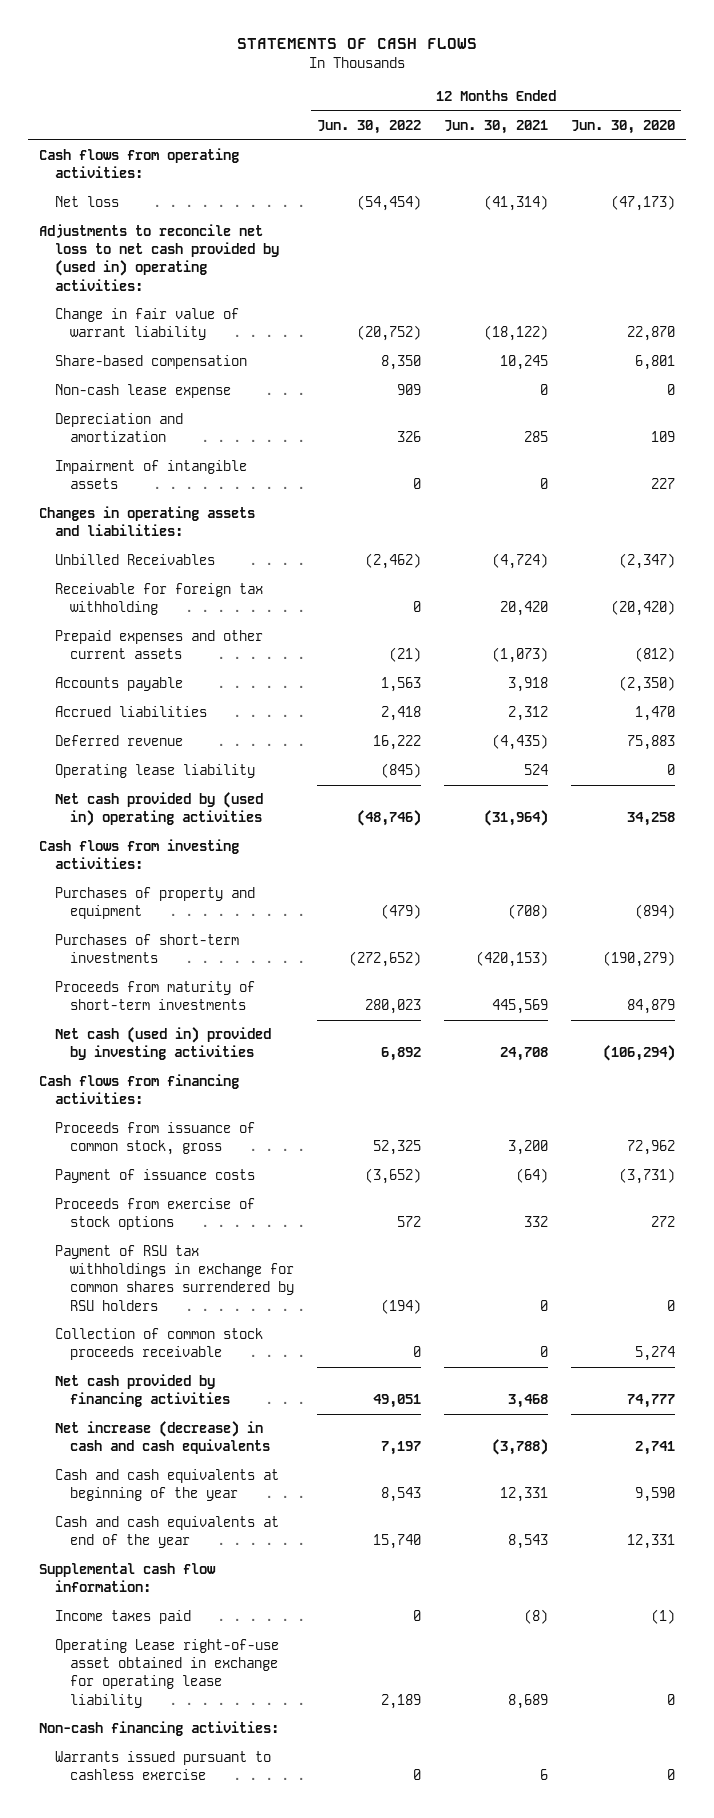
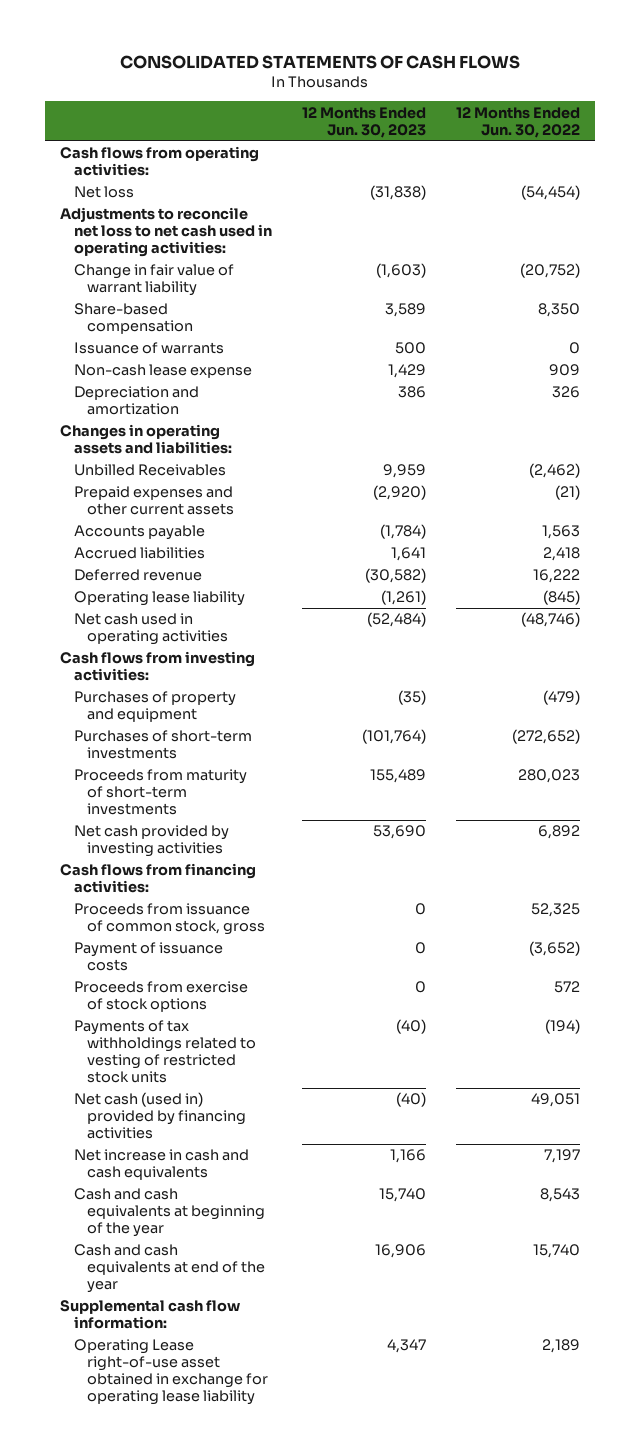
- STATEMENTS OF CASH FLOWS
+ CONSOLIDATED STATEMENTS OF CASH FLOWS
- | 12 Months Ended Jun. 30, 2022 | 12 Months Ended Jun. 30, 2021 | 12 Months Ended Jun. 30, 2020
+ | 12 Months Ended Jun. 30, 2023 | 12 Months Ended Jun. 30, 2022
- Adjustments to reconcile net loss to net cash provided by (used in) operating activities:
+ Adjustments to reconcile net loss to net cash used in operating activities:
+ Issuance of warrants | 500 | 0
- Impairment of intangible assets | 0 | 0 | 227
- Receivable for foreign tax withholding | 0 | 20,420 | (20,420)
- Net cash provided by (used in) operating activities | (48,746) | (31,964) | 34,258
+ Net cash used in operating activities | (52,484) | (48,746)
- Net cash (used in) provided by investing activities | 6,892 | 24,708 | (106,294)
+ Net cash provided by investing activities | 53,690 | 6,892
- Payment of RSU tax withholdings in exchange for common shares surrendered by RSU holders | (194) | 0 | 0
- Collection of common stock proceeds receivable | 0 | 0 | 5,274
- Net cash provided by financing activities | 49,051 | 3,468 | 74,777
- Net increase (decrease) in cash and cash equivalents | 7,197 | (3,788) | 2,741
+ Payments of tax withholdings related to vesting of restricted stock units | (40) | (194)
+ Net cash (used in) provided by financing activities | (40) | 49,051
+ Net increase in cash and cash equivalents | 1,166 | 7,197
- Income taxes paid | 0 | (8) | (1)
- Non-cash financing activities:
- Warrants issued pursuant to cashless exercise | 0 | 6 | 0

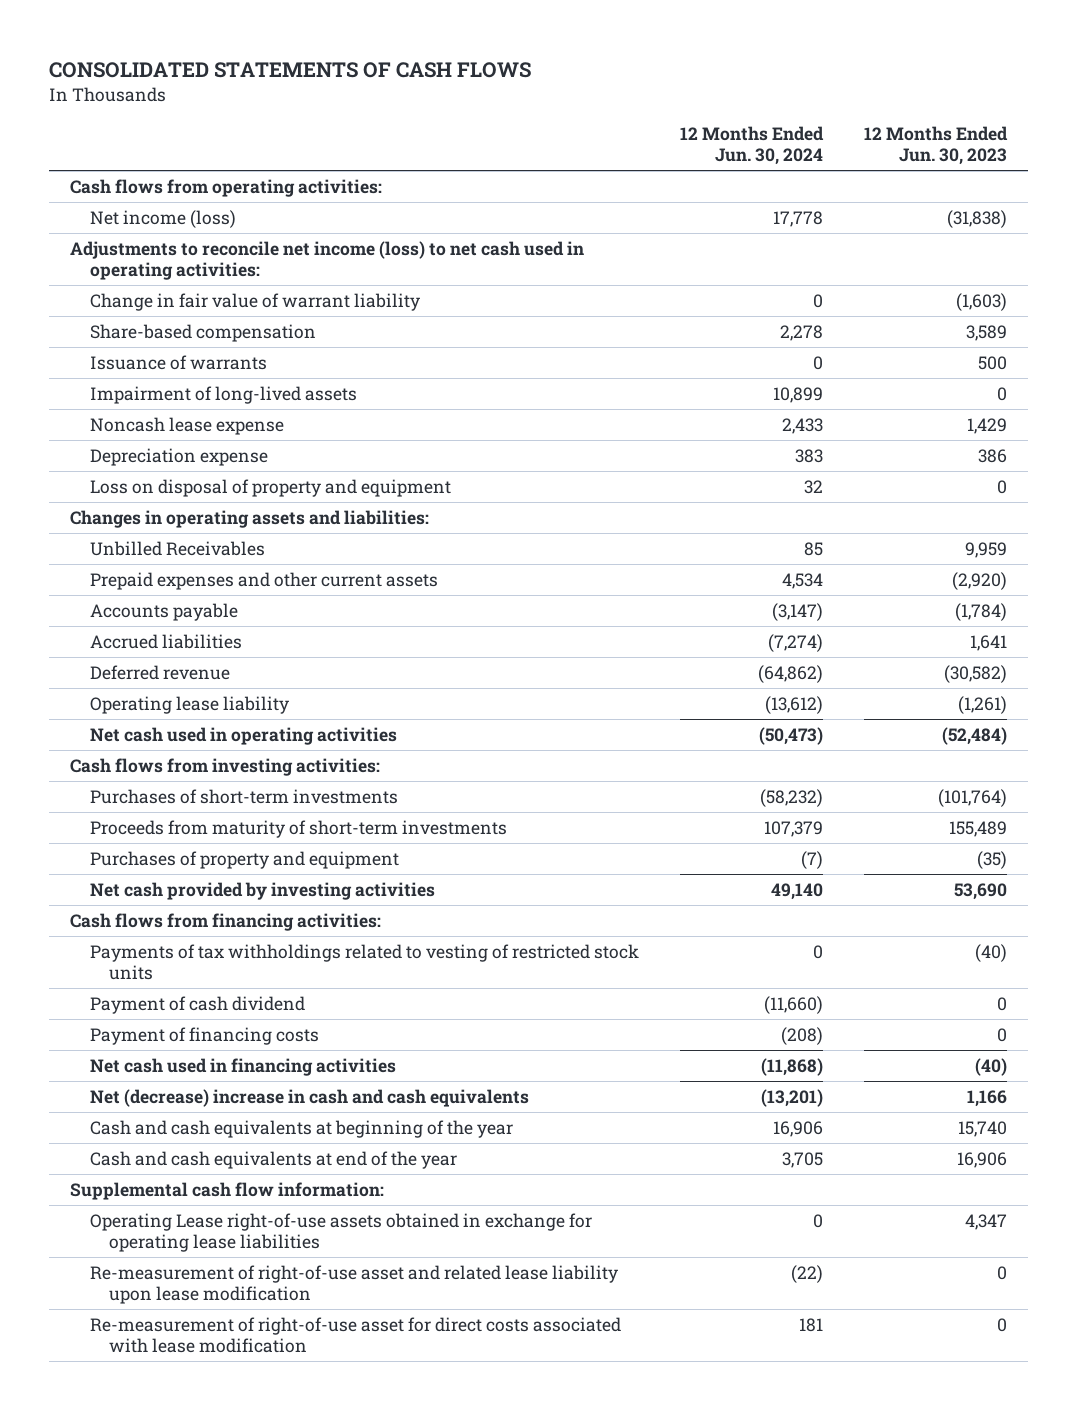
- | 12 Months Ended Jun. 30, 2023 | 12 Months Ended Jun. 30, 2022
+ | 12 Months Ended Jun. 30, 2024 | 12 Months Ended Jun. 30, 2023
- Net loss | (31,838) | (54,454)
- Adjustments to reconcile net loss to net cash used in operating activities:
+ Net income (loss) | 17,778 | (31,838)
+ Adjustments to reconcile net income (loss) to net cash used in operating activities:
- Non-cash lease expense | 1,429 | 909
- Depreciation and amortization | 386 | 326
+ Impairment of long-lived assets | 10,899 | 0
+ Noncash lease expense | 2,433 | 1,429
+ Depreciation expense | 383 | 386
+ Loss on disposal of property and equipment | 32 | 0
moved down: Purchases of property and equipment | (7) | (35)
- Proceeds from issuance of common stock, gross | 0 | 52,325
- Payment of issuance costs | 0 | (3,652)
- Proceeds from exercise of stock options | 0 | 572
- Net cash (used in) provided by financing activities | (40) | 49,051
- Net increase in cash and cash equivalents | 1,166 | 7,197
+ Payment of cash dividend | (11,660) | 0
+ Payment of financing costs | (208) | 0
+ Net cash used in financing activities | (11,868) | (40)
+ Net (decrease) increase in cash and cash equivalents | (13,201) | 1,166
- Operating Lease right-of-use asset obtained in exchange for operating lease liability | 4,347 | 2,189
+ Operating Lease right-of-use assets obtained in exchange for operating lease liabilities | 0 | 4,347
+ Re-measurement of right-of-use asset and related lease liability upon lease modification | (22) | 0
+ Re-measurement of right-of-use asset for direct costs associated with lease modification | 181 | 0

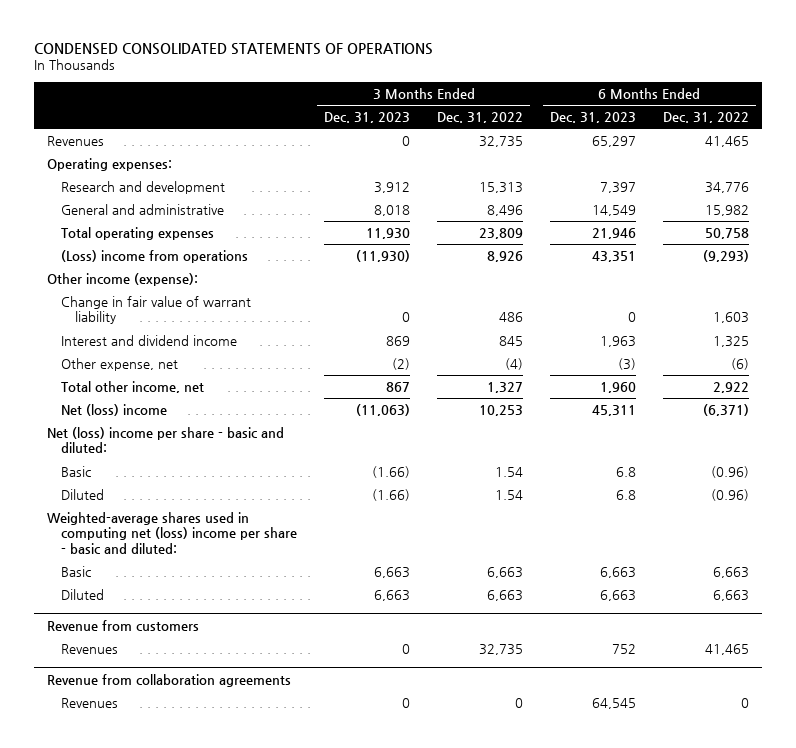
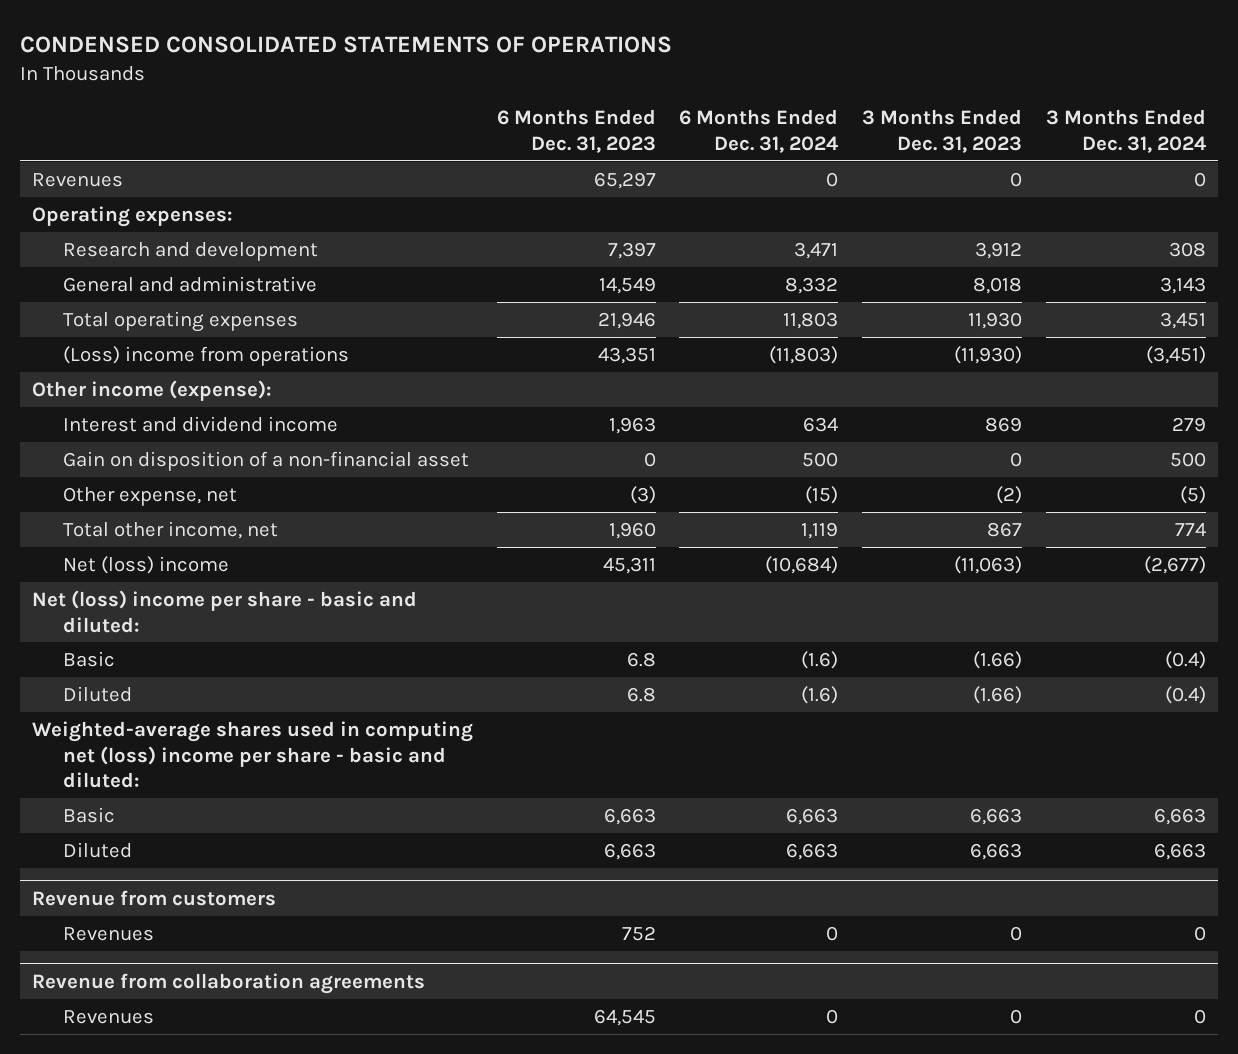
- | 3 Months Ended Dec. 31, 2023 | 3 Months Ended Dec. 31, 2022 | 6 Months Ended Dec. 31, 2023 | 6 Months Ended Dec. 31, 2022
+ | 6 Months Ended Dec. 31, 2023 | 6 Months Ended Dec. 31, 2024 | 3 Months Ended Dec. 31, 2023 | 3 Months Ended Dec. 31, 2024
- Change in fair value of warrant liability | 0 | 486 | 0 | 1,603
+ Gain on disposition of a non-financial asset | 0 | 500 | 0 | 500

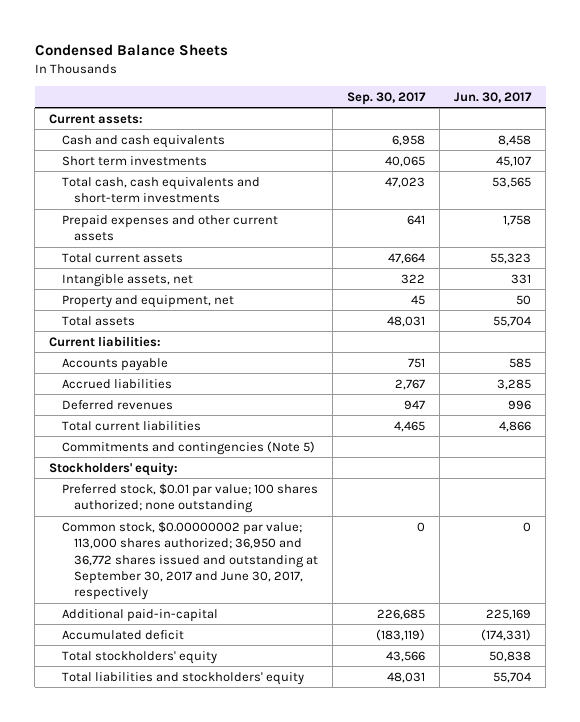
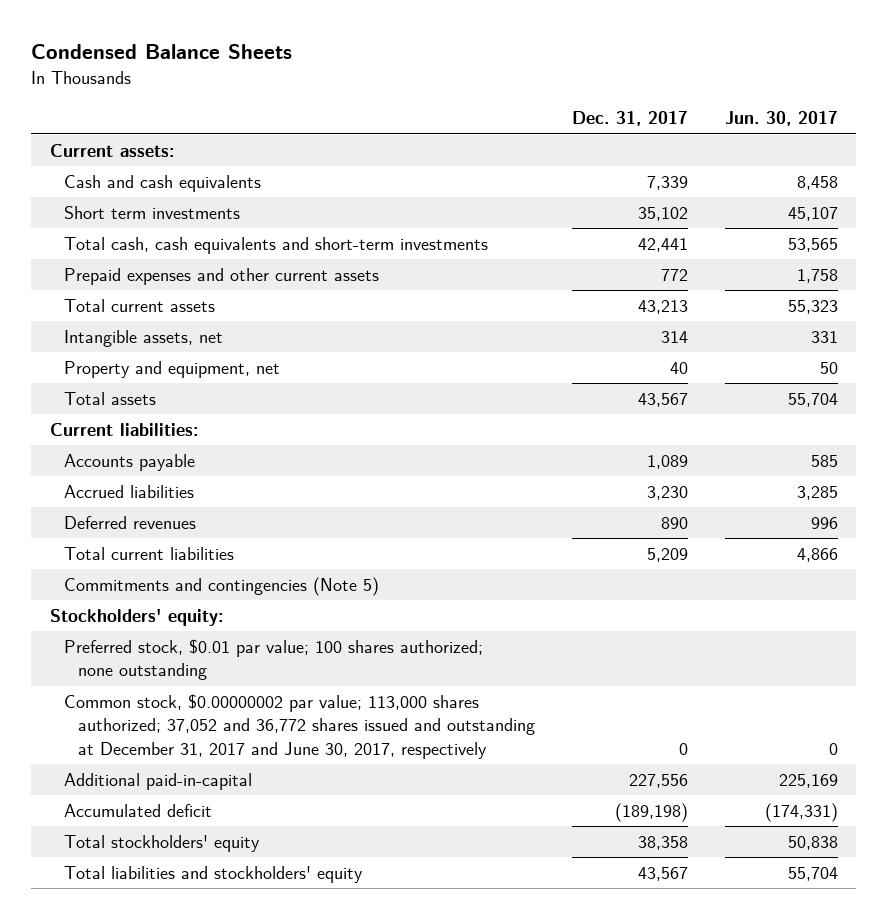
- | Sep. 30, 2017 | Jun. 30, 2017
+ | Dec. 31, 2017 | Jun. 30, 2017
- Common stock, $0.00000002 par value; 113,000 shares authorized; 36,950 and 36,772 shares issued and outstanding at September 30, 2017 and June 30, 2017, respectively | 0 | 0
+ Common stock, $0.00000002 par value; 113,000 shares authorized; 37,052 and 36,772 shares issued and outstanding at December 31, 2017 and June 30, 2017, respectively | 0 | 0

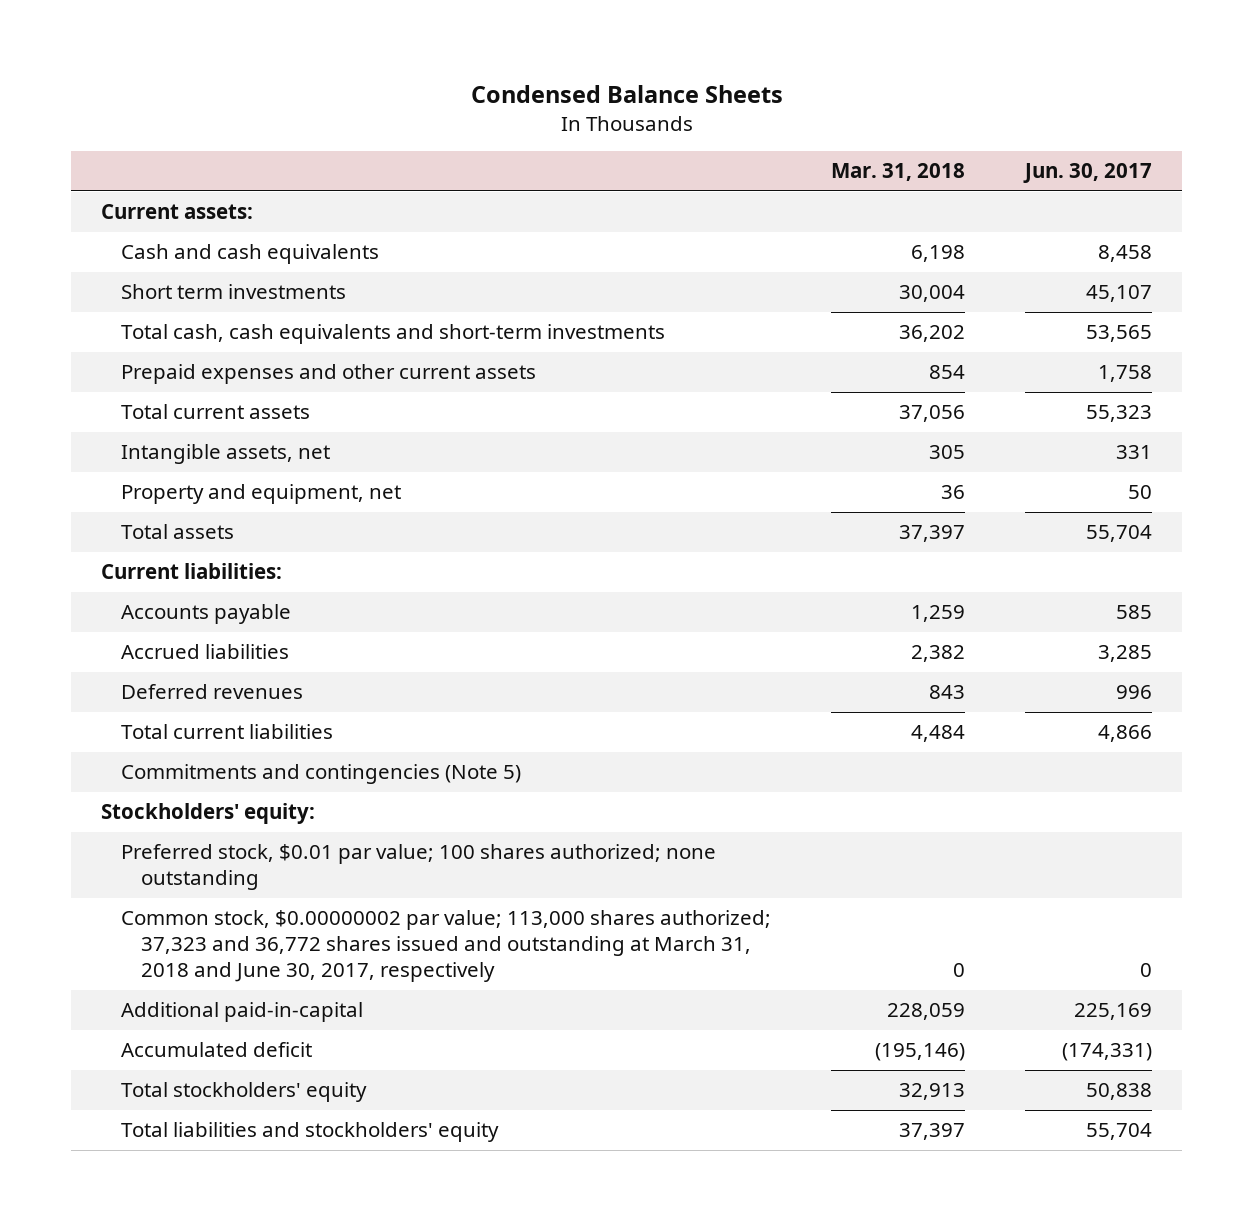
- | Dec. 31, 2017 | Jun. 30, 2017
+ | Mar. 31, 2018 | Jun. 30, 2017
- Common stock, $0.00000002 par value; 113,000 shares authorized; 37,052 and 36,772 shares issued and outstanding at December 31, 2017 and June 30, 2017, respectively | 0 | 0
+ Common stock, $0.00000002 par value; 113,000 shares authorized; 37,323 and 36,772 shares issued and outstanding at March 31, 2018 and June 30, 2017, respectively | 0 | 0

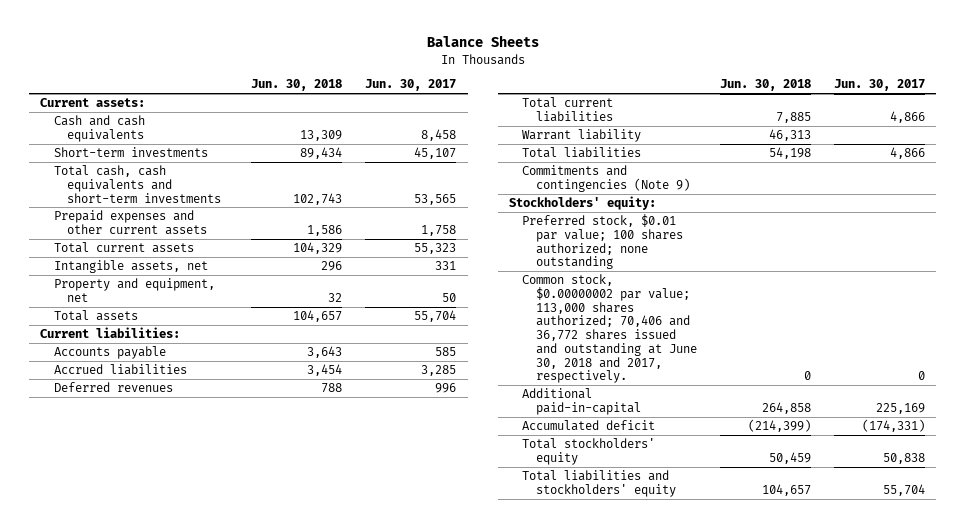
- Condensed Balance Sheets
+ Balance Sheets
- | Mar. 31, 2018 | Jun. 30, 2017
+ | Jun. 30, 2018 | Jun. 30, 2017
- Short term investments | 30,004 | 45,107
+ Short-term investments | 89,434 | 45,107
- Commitments and contingencies (Note 5)
+ Warrant liability | 46,313 |
+ Total liabilities | 54,198 | 4,866
+ Commitments and contingencies (Note 9)
- Common stock, $0.00000002 par value; 113,000 shares authorized; 37,323 and 36,772 shares issued and outstanding at March 31, 2018 and June 30, 2017, respectively | 0 | 0
+ Common stock, $0.00000002 par value; 113,000 shares authorized; 70,406 and 36,772 shares issued and outstanding at June 30, 2018 and 2017, respectively. | 0 | 0

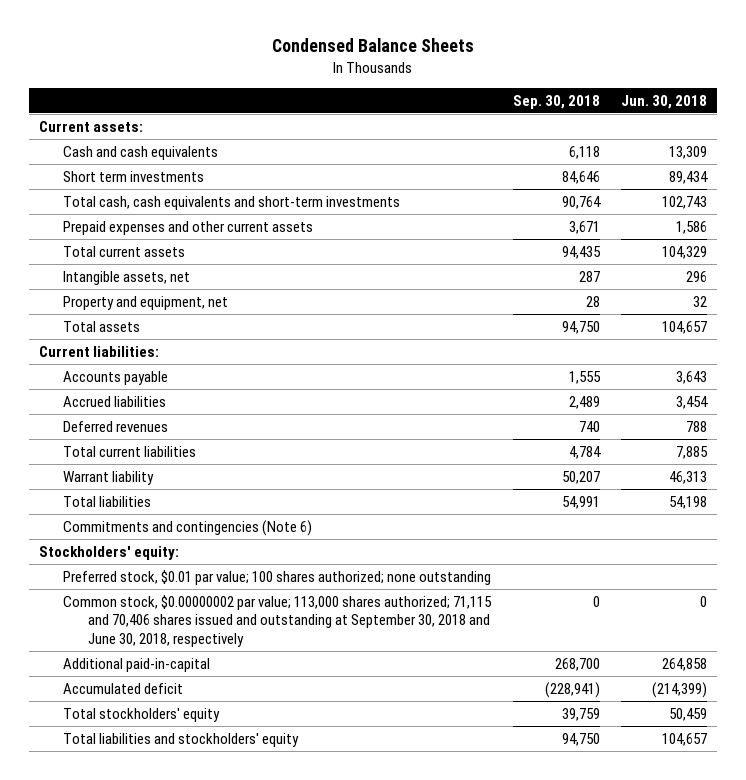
- Balance Sheets
+ Condensed Balance Sheets
- | Jun. 30, 2018 | Jun. 30, 2017
+ | Sep. 30, 2018 | Jun. 30, 2018
- Short-term investments | 89,434 | 45,107
+ Short term investments | 84,646 | 89,434
- Commitments and contingencies (Note 9)
+ Commitments and contingencies (Note 6)
- Common stock, $0.00000002 par value; 113,000 shares authorized; 70,406 and 36,772 shares issued and outstanding at June 30, 2018 and 2017, respectively. | 0 | 0
+ Common stock, $0.00000002 par value; 113,000 shares authorized; 71,115 and 70,406 shares issued and outstanding at September 30, 2018 and June 30, 2018, respectively | 0 | 0

